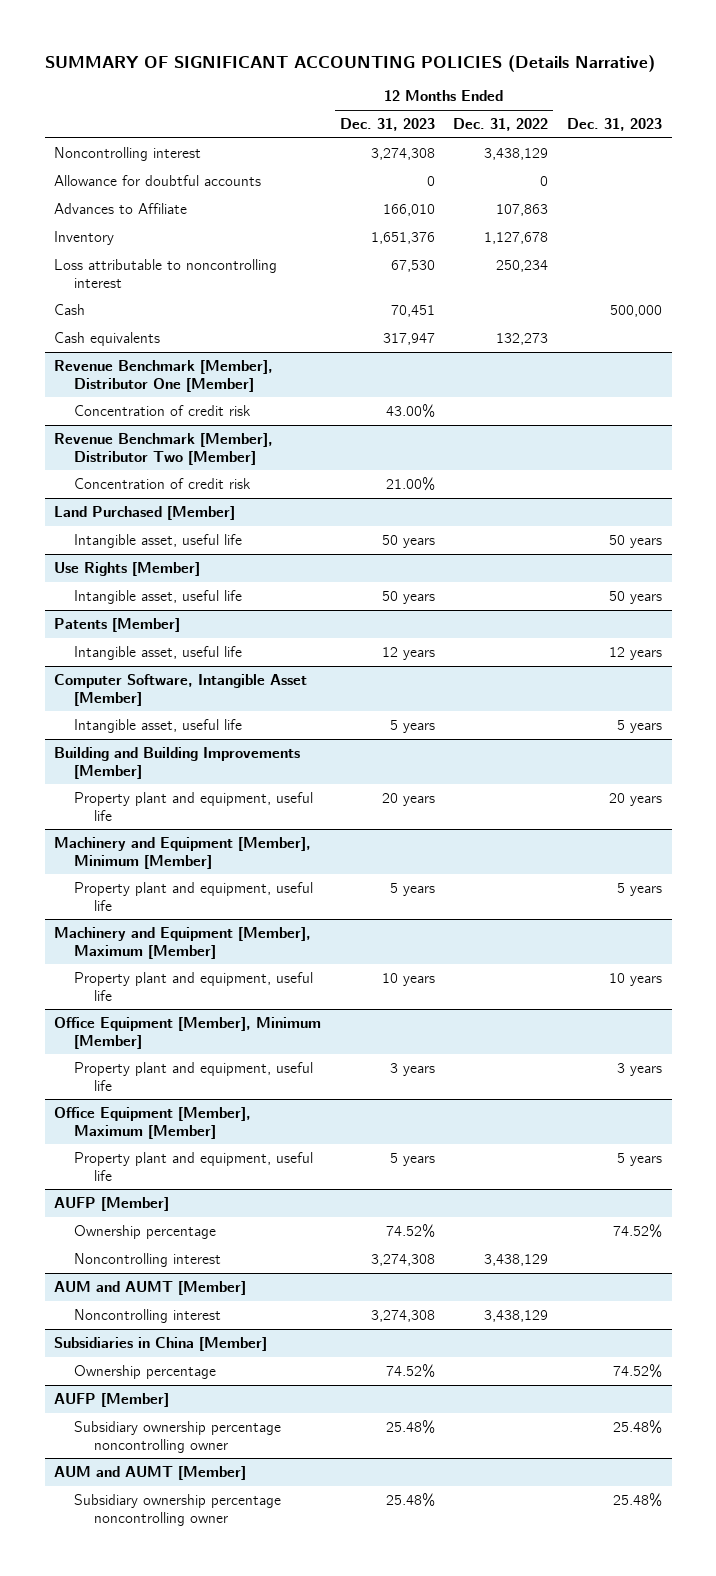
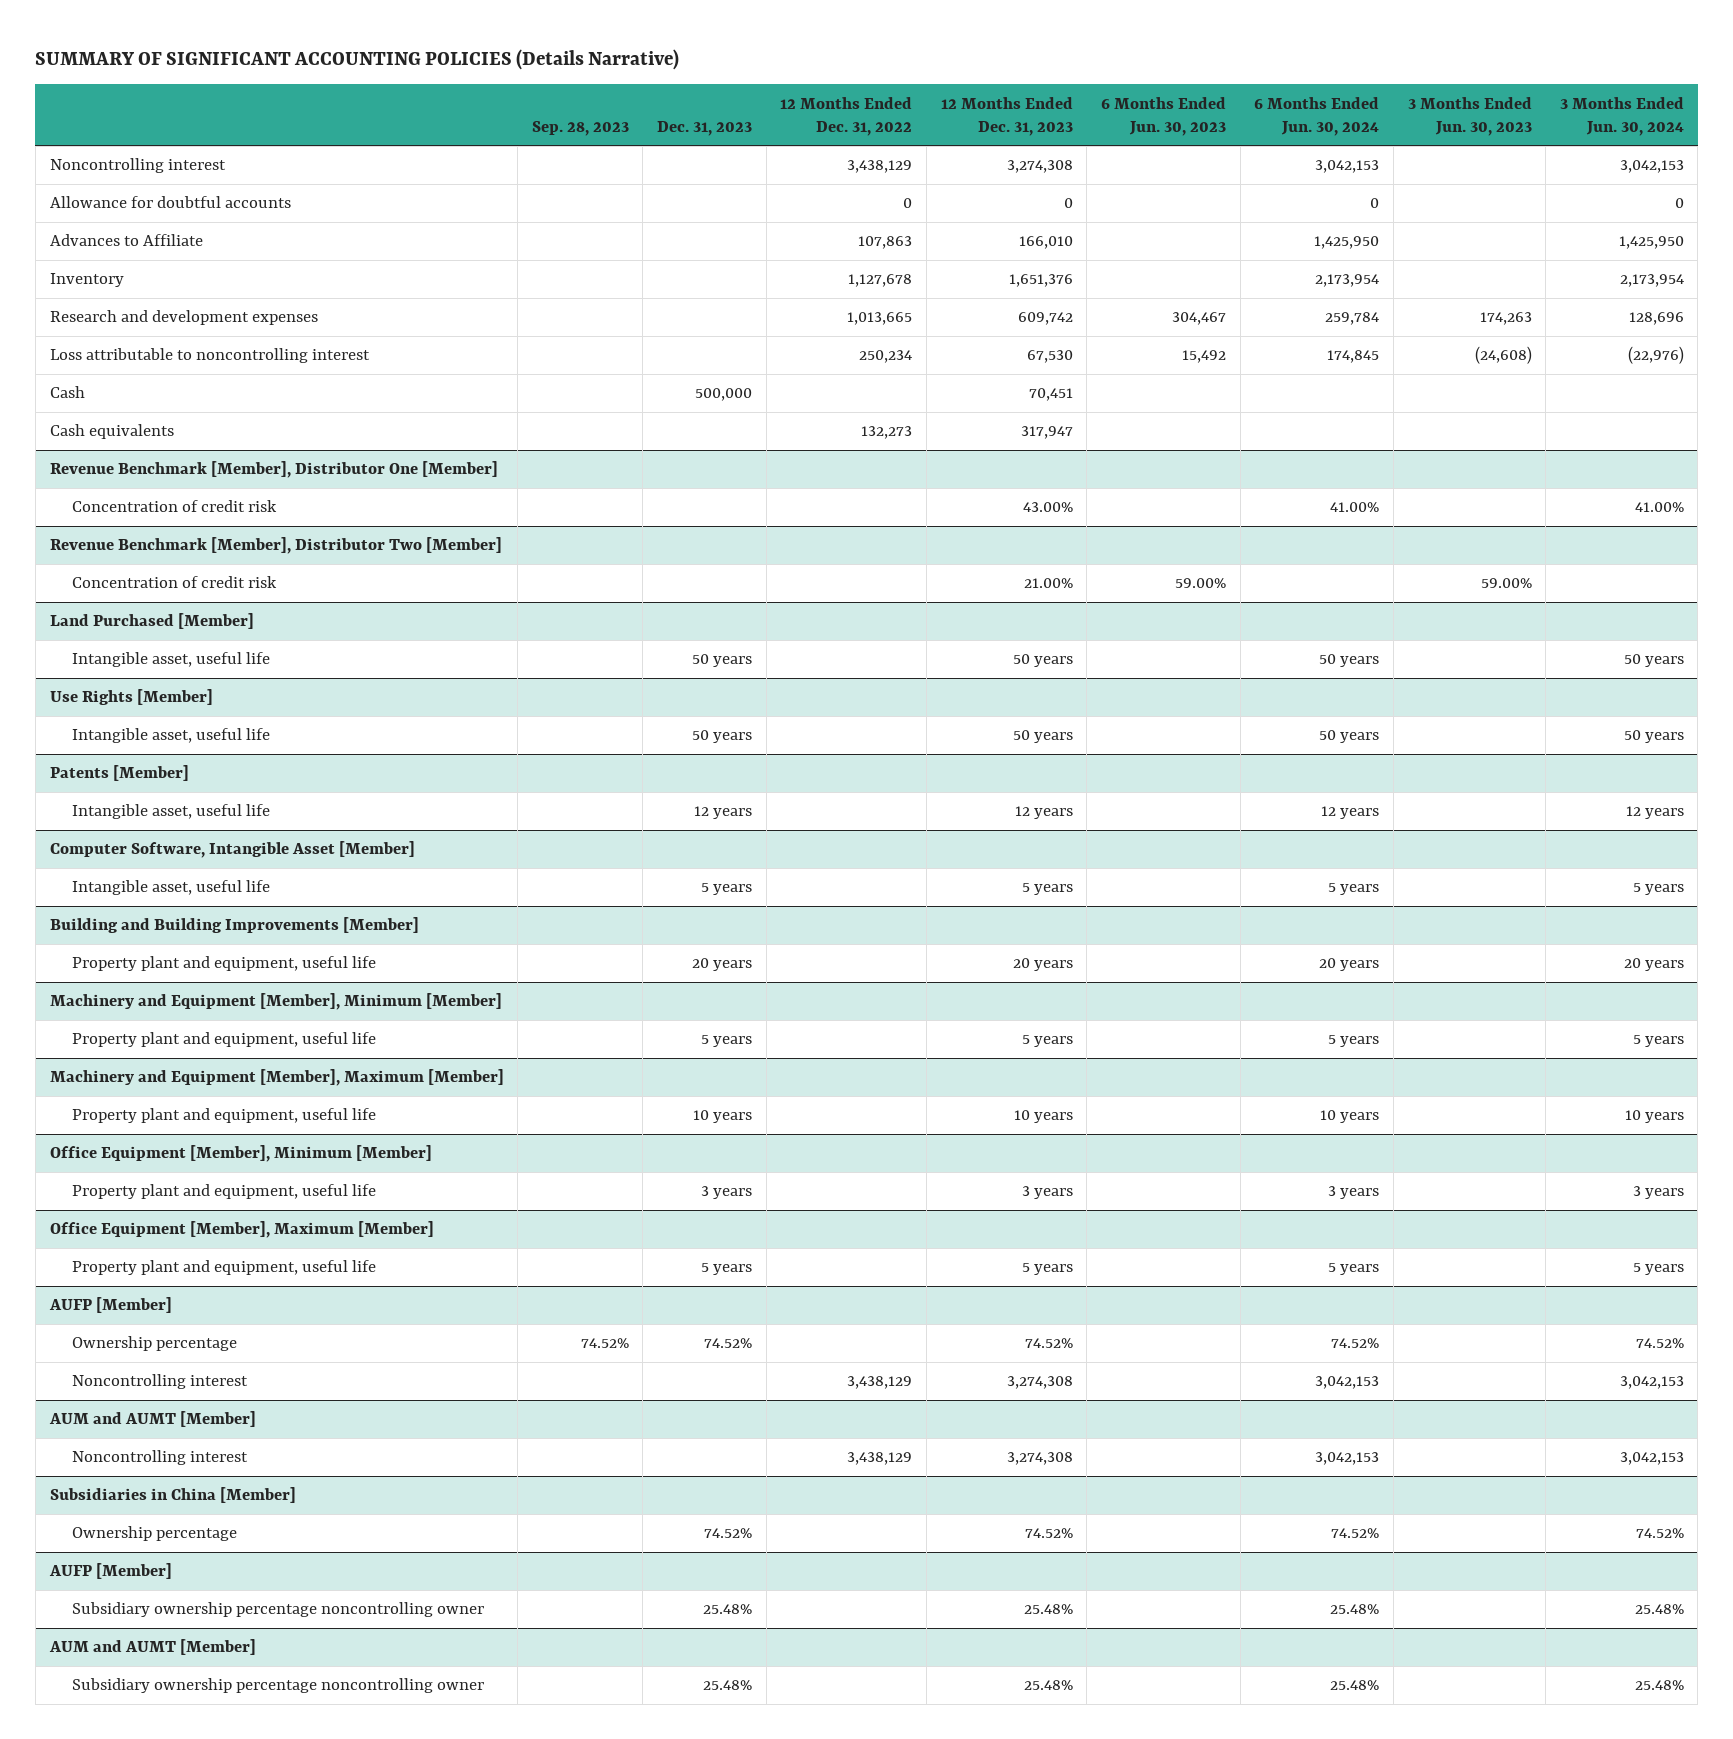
- | 12 Months Ended Dec. 31, 2023 | 12 Months Ended Dec. 31, 2022 | Dec. 31, 2023
+ | Sep. 28, 2023 | Dec. 31, 2023 | 12 Months Ended Dec. 31, 2022 | 12 Months Ended Dec. 31, 2023 | 6 Months Ended Jun. 30, 2023 | 6 Months Ended Jun. 30, 2024 | 3 Months Ended Jun. 30, 2023 | 3 Months Ended Jun. 30, 2024
+ Research and development expenses | | | 1,013,665 | 609,742 | 304,467 | 259,784 | 174,263 | 128,696

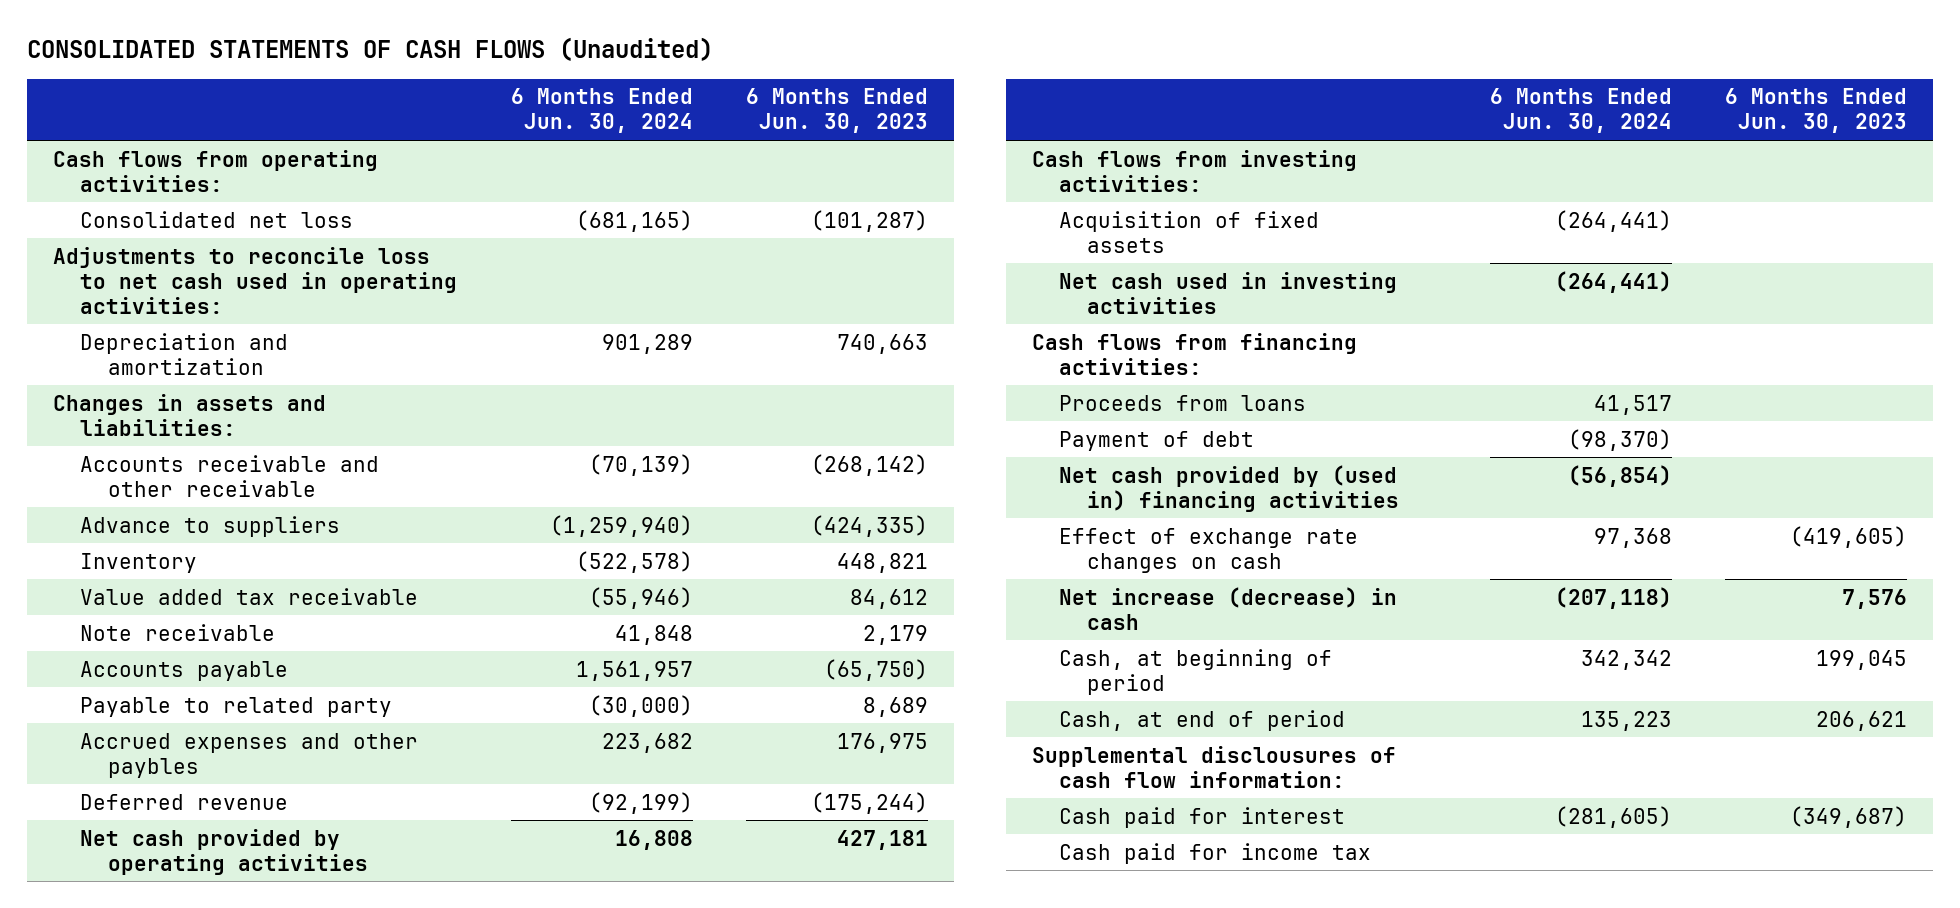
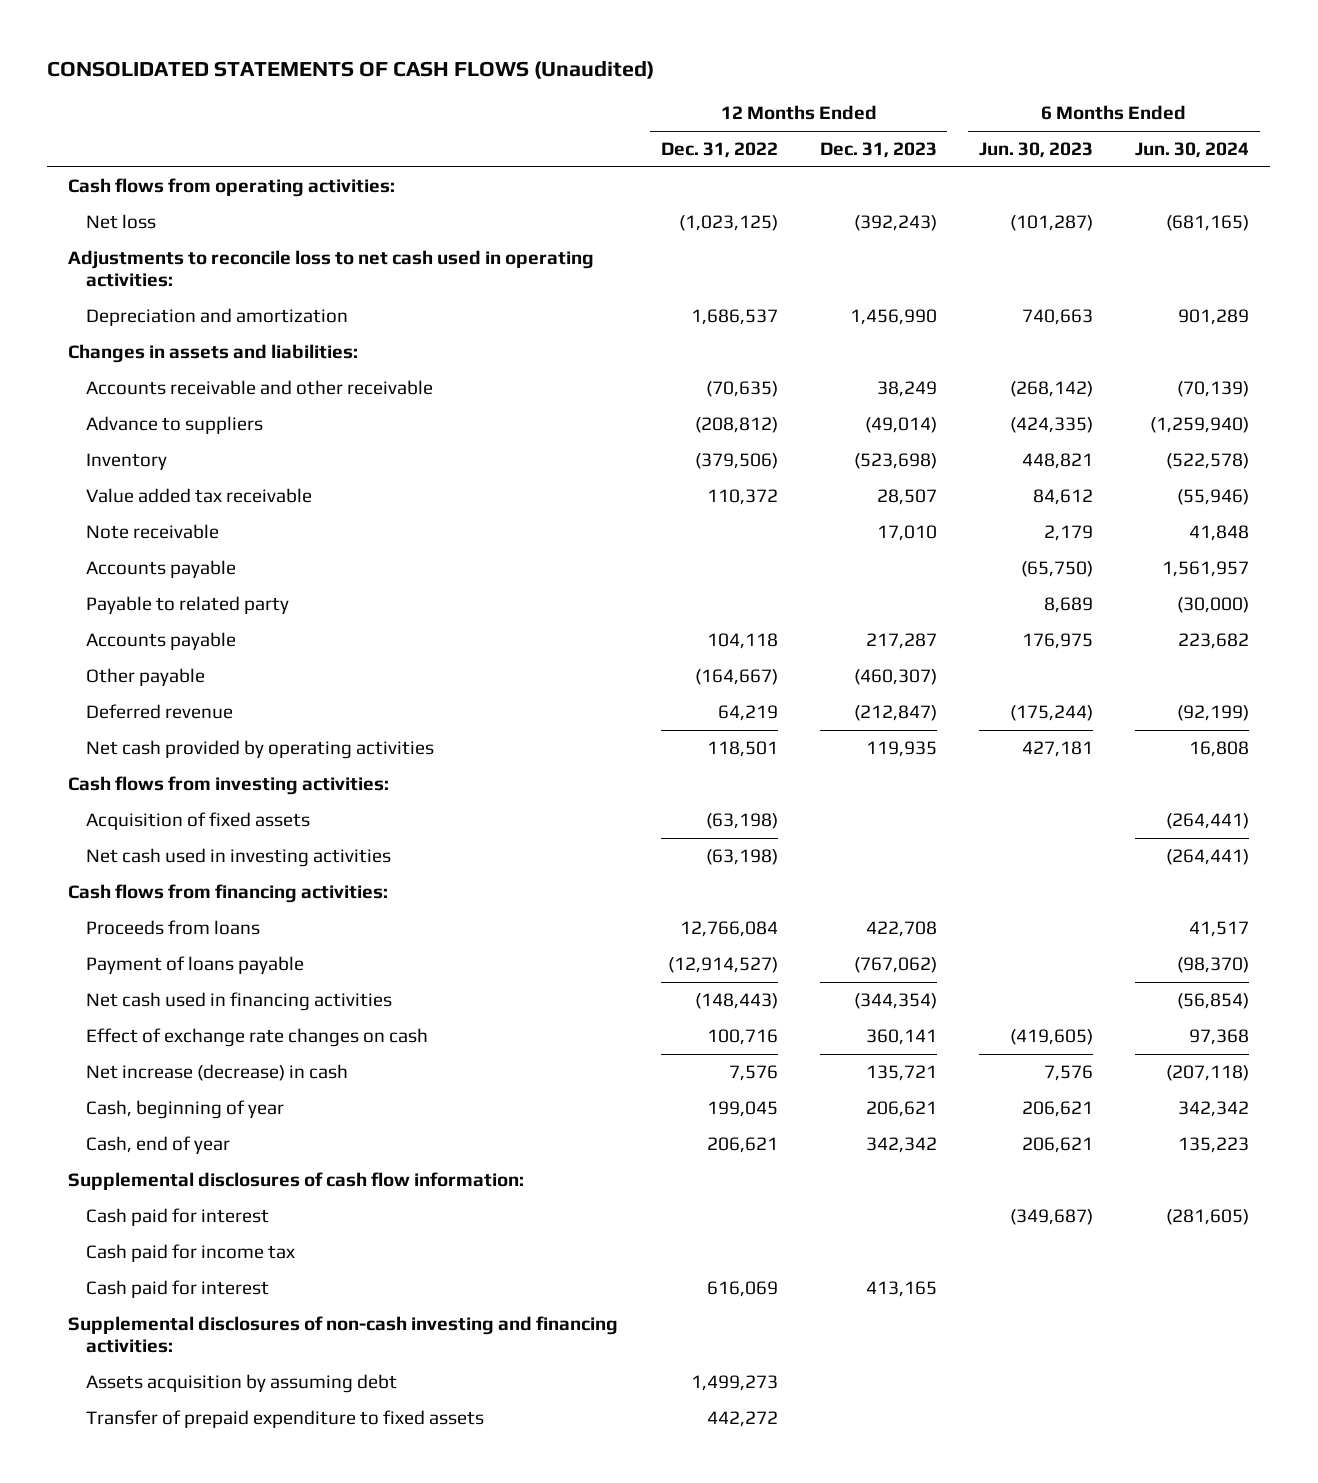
- | 6 Months Ended Jun. 30, 2024 | 6 Months Ended Jun. 30, 2023
+ | 12 Months Ended Dec. 31, 2022 | 12 Months Ended Dec. 31, 2023 | 6 Months Ended Jun. 30, 2023 | 6 Months Ended Jun. 30, 2024
- Consolidated net loss | (681,165) | (101,287)
+ Net loss | (1,023,125) | (392,243) | (101,287) | (681,165)
- Accrued expenses and other paybles | 223,682 | 176,975
+ Accounts payable | 104,118 | 217,287 | 176,975 | 223,682
+ Other payable | (164,667) | (460,307) | |
- Payment of debt | (98,370) |
- Net cash provided by (used in) financing activities | (56,854) |
+ Payment of loans payable | (12,914,527) | (767,062) | | (98,370)
+ Net cash used in financing activities | (148,443) | (344,354) | | (56,854)
- Cash, at beginning of period | 342,342 | 199,045
- Cash, at end of period | 135,223 | 206,621
- Supplemental disclousures of cash flow information:
+ Cash, beginning of year | 199,045 | 206,621 | 206,621 | 342,342
+ Cash, end of year | 206,621 | 342,342 | 206,621 | 135,223
+ Supplemental disclosures of cash flow information:
+ Cash paid for interest | 616,069 | 413,165 | |
+ Supplemental disclosures of non-cash investing and financing activities:
+ Assets acquisition by assuming debt | 1,499,273 | | |
+ Transfer of prepaid expenditure to fixed assets | 442,272 | | |

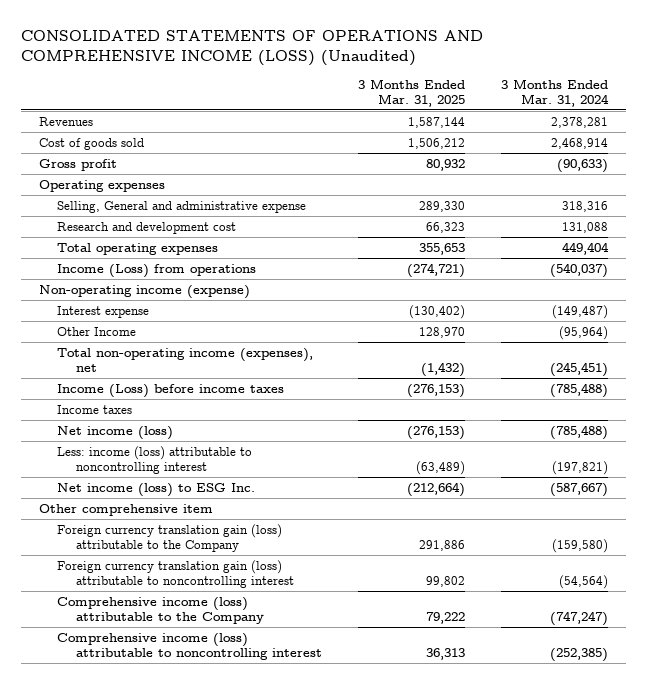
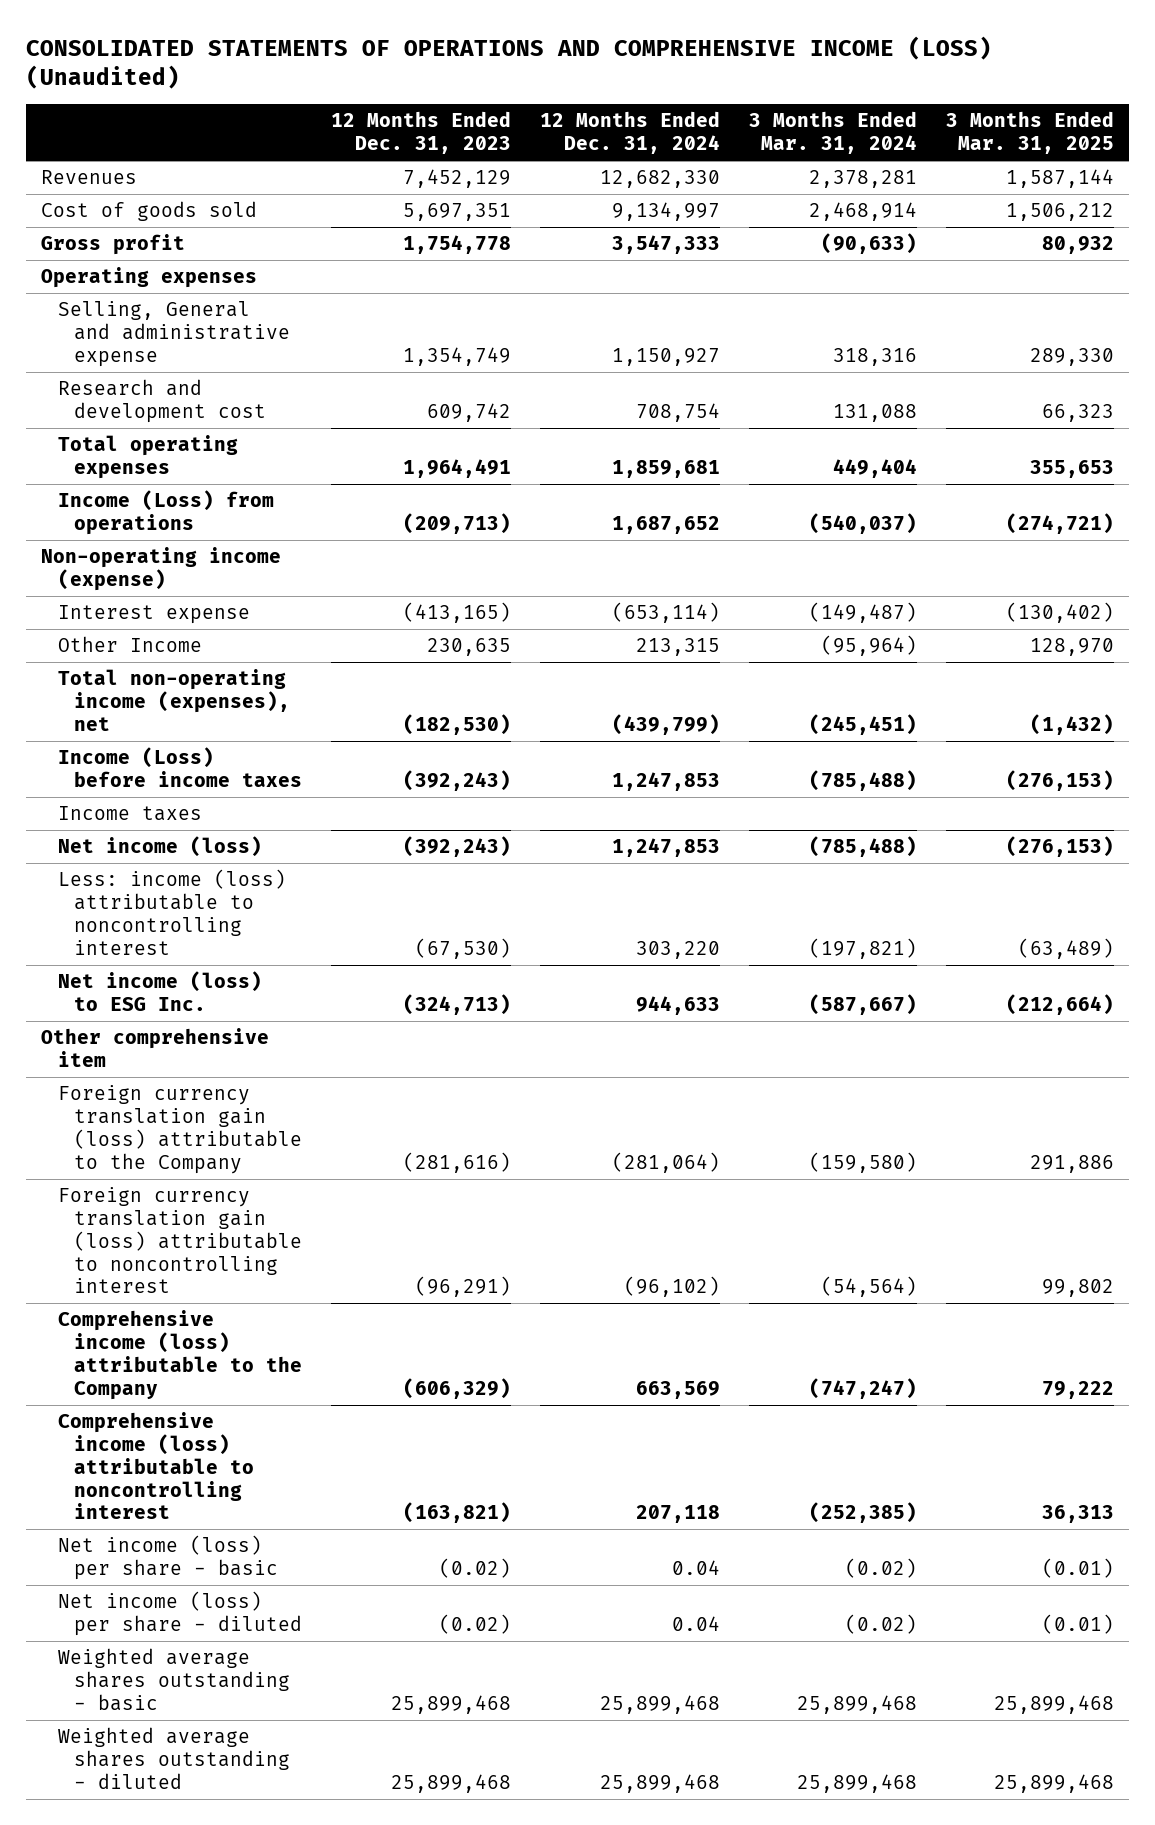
- | 3 Months Ended Mar. 31, 2025 | 3 Months Ended Mar. 31, 2024
+ | 12 Months Ended Dec. 31, 2023 | 12 Months Ended Dec. 31, 2024 | 3 Months Ended Mar. 31, 2024 | 3 Months Ended Mar. 31, 2025
+ Net income (loss) per share - basic | (0.02) | 0.04 | (0.02) | (0.01)
+ Net income (loss) per share - diluted | (0.02) | 0.04 | (0.02) | (0.01)
+ Weighted average shares outstanding - basic | 25,899,468 | 25,899,468 | 25,899,468 | 25,899,468
+ Weighted average shares outstanding - diluted | 25,899,468 | 25,899,468 | 25,899,468 | 25,899,468

